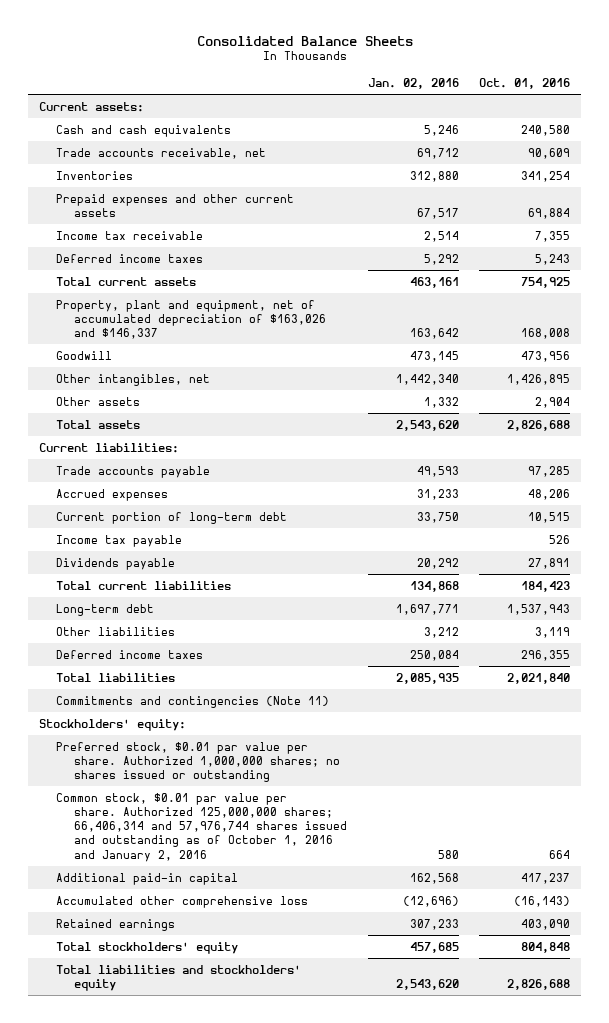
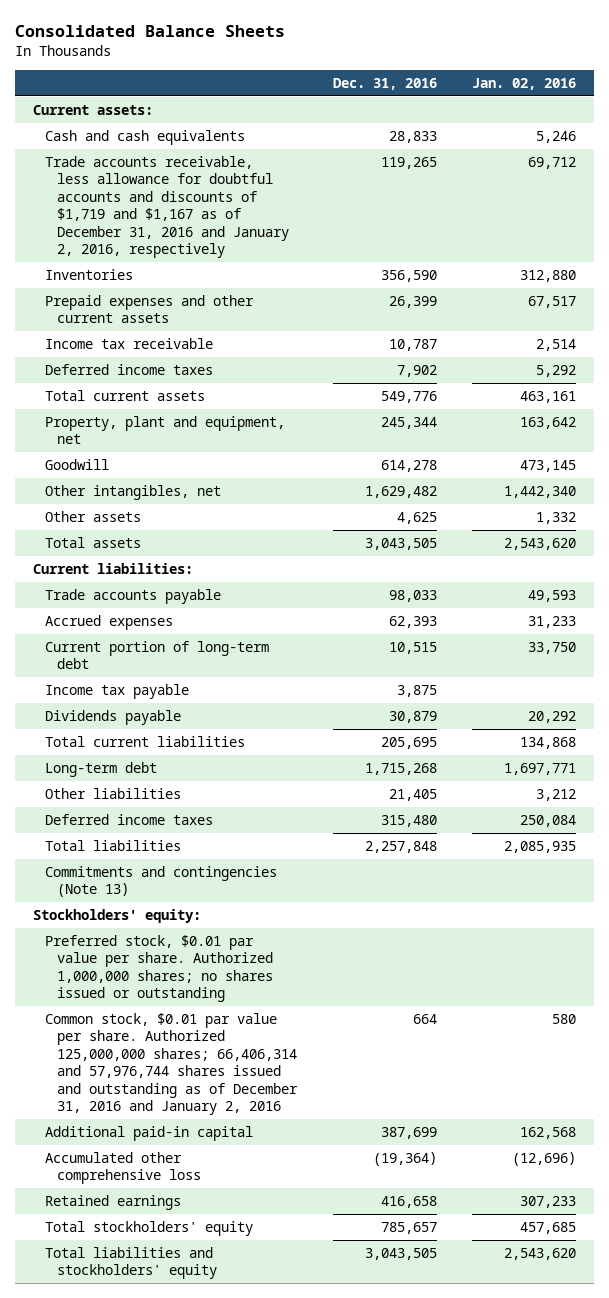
- | Jan. 02, 2016 | Oct. 01, 2016
+ | Dec. 31, 2016 | Jan. 02, 2016
- Trade accounts receivable, net | 69,712 | 90,609
+ Trade accounts receivable, less allowance for doubtful accounts and discounts of $1,719 and $1,167 as of December 31, 2016 and January 2, 2016, respectively | 119,265 | 69,712
- Property, plant and equipment, net of accumulated depreciation of $163,026 and $146,337 | 163,642 | 168,008
+ Property, plant and equipment, net | 245,344 | 163,642
- Commitments and contingencies (Note 11)
+ Commitments and contingencies (Note 13)
- Common stock, $0.01 par value per share. Authorized 125,000,000 shares; 66,406,314 and 57,976,744 shares issued and outstanding as of October 1, 2016 and January 2, 2016 | 580 | 664
+ Common stock, $0.01 par value per share. Authorized 125,000,000 shares; 66,406,314 and 57,976,744 shares issued and outstanding as of December 31, 2016 and January 2, 2016 | 664 | 580

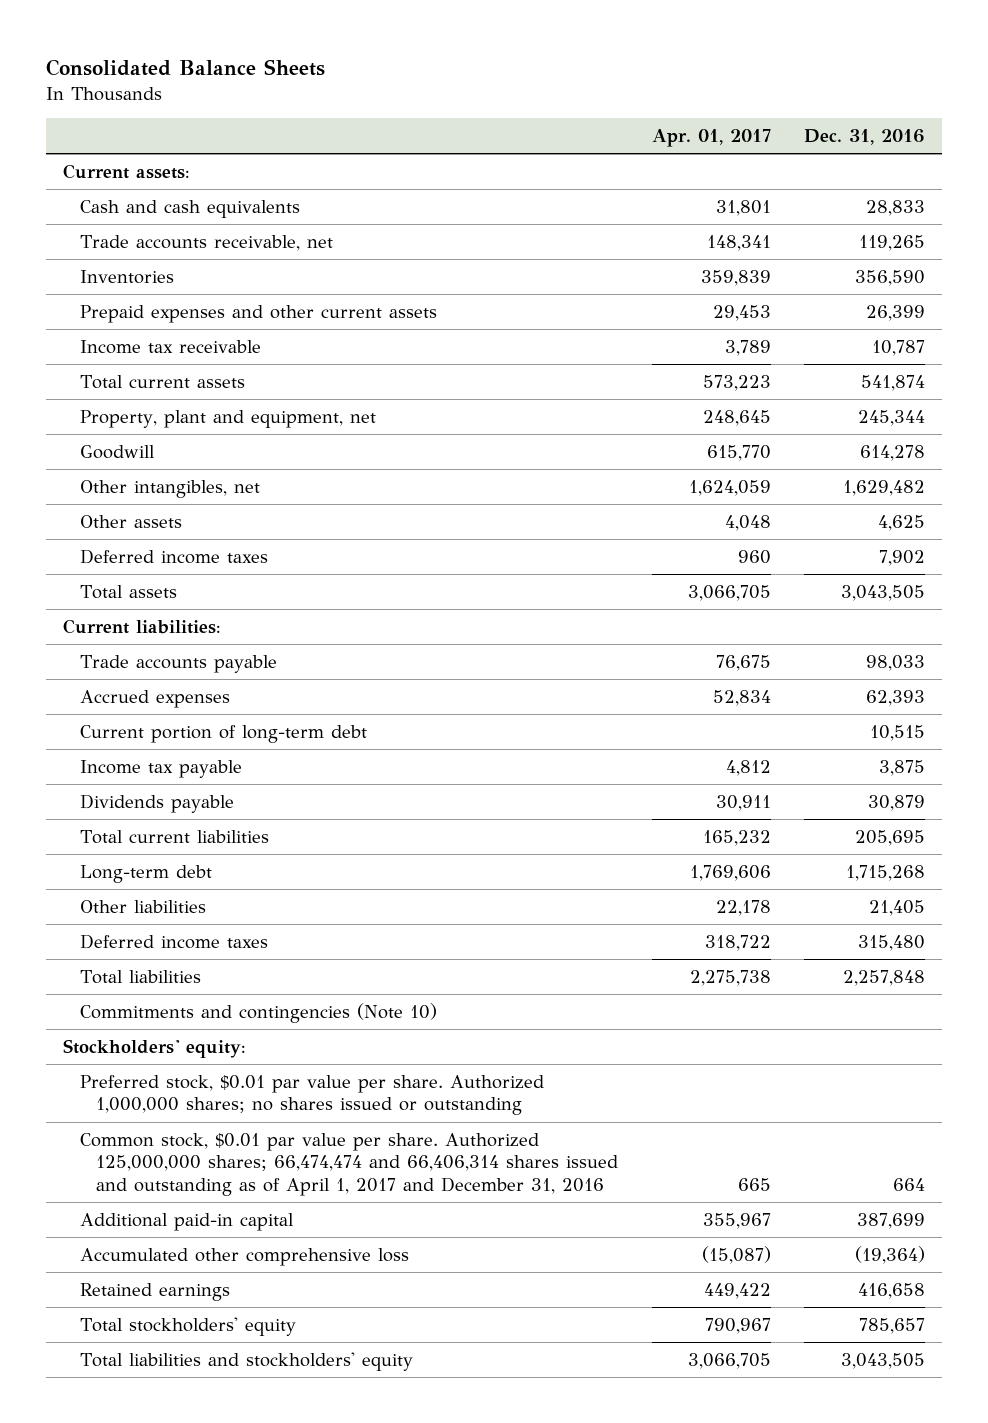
- | Dec. 31, 2016 | Jan. 02, 2016
+ | Apr. 01, 2017 | Dec. 31, 2016
- Trade accounts receivable, less allowance for doubtful accounts and discounts of $1,719 and $1,167 as of December 31, 2016 and January 2, 2016, respectively | 119,265 | 69,712
+ Trade accounts receivable, net | 148,341 | 119,265
- Total current assets | 549,776 | 463,161
+ Total current assets | 573,223 | 541,874
moved down: Deferred income taxes | 960 | 7,902
- Commitments and contingencies (Note 13)
+ Commitments and contingencies (Note 10)
- Common stock, $0.01 par value per share. Authorized 125,000,000 shares; 66,406,314 and 57,976,744 shares issued and outstanding as of December 31, 2016 and January 2, 2016 | 664 | 580
+ Common stock, $0.01 par value per share. Authorized 125,000,000 shares; 66,474,474 and 66,406,314 shares issued and outstanding as of April 1, 2017 and December 31, 2016 | 665 | 664

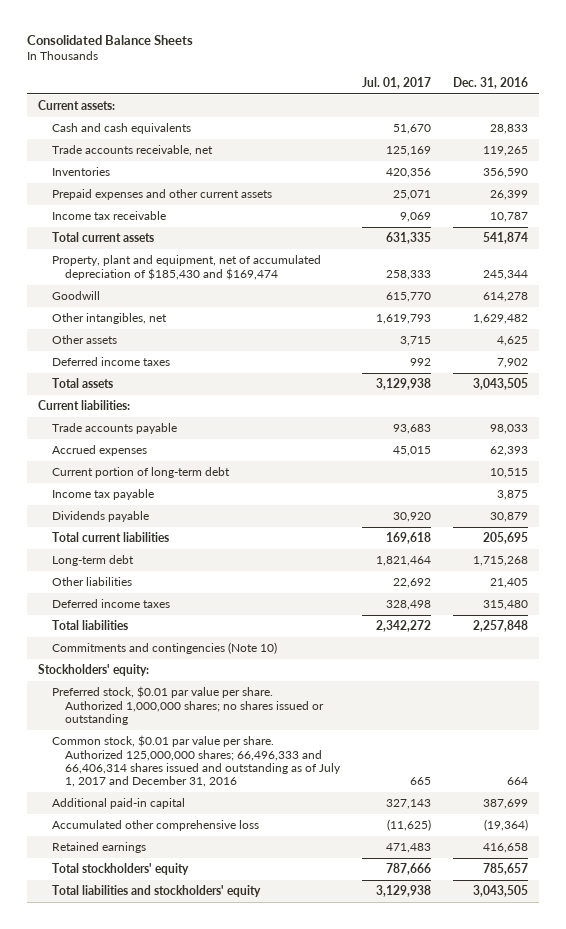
- | Apr. 01, 2017 | Dec. 31, 2016
+ | Jul. 01, 2017 | Dec. 31, 2016
- Property, plant and equipment, net | 248,645 | 245,344
+ Property, plant and equipment, net of accumulated depreciation of $185,430 and $169,474 | 258,333 | 245,344
- Common stock, $0.01 par value per share. Authorized 125,000,000 shares; 66,474,474 and 66,406,314 shares issued and outstanding as of April 1, 2017 and December 31, 2016 | 665 | 664
+ Common stock, $0.01 par value per share. Authorized 125,000,000 shares; 66,496,333 and 66,406,314 shares issued and outstanding as of July 1, 2017 and December 31, 2016 | 665 | 664

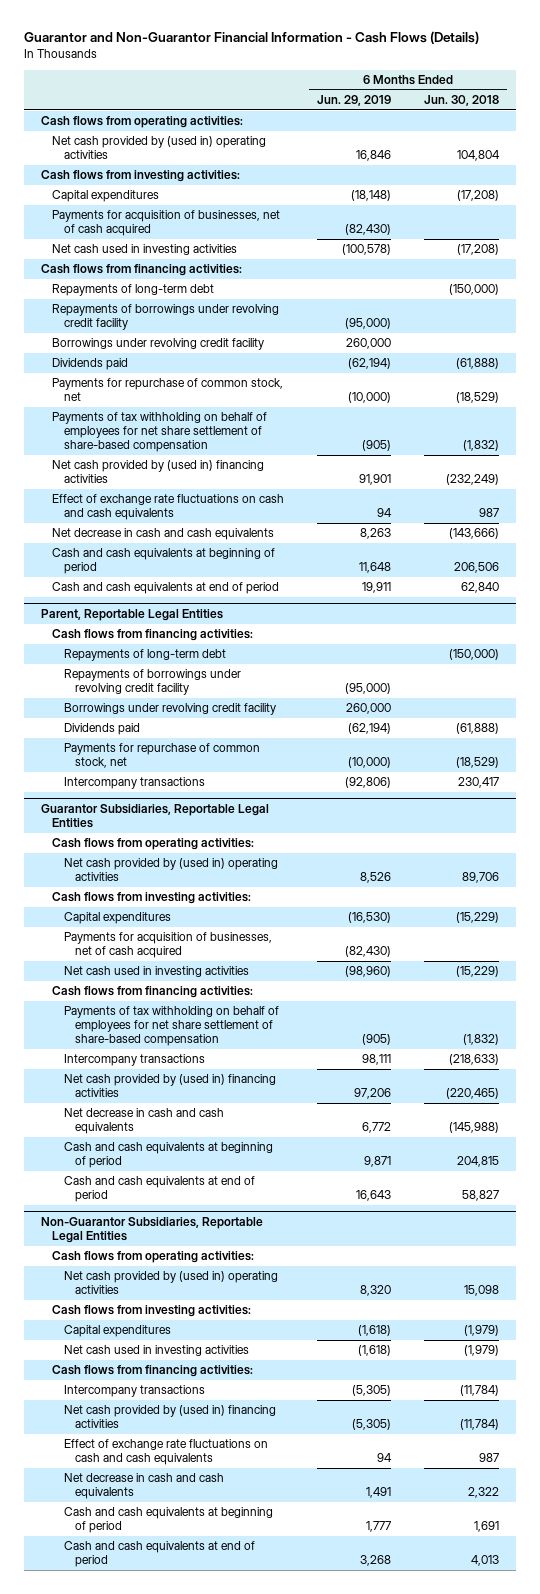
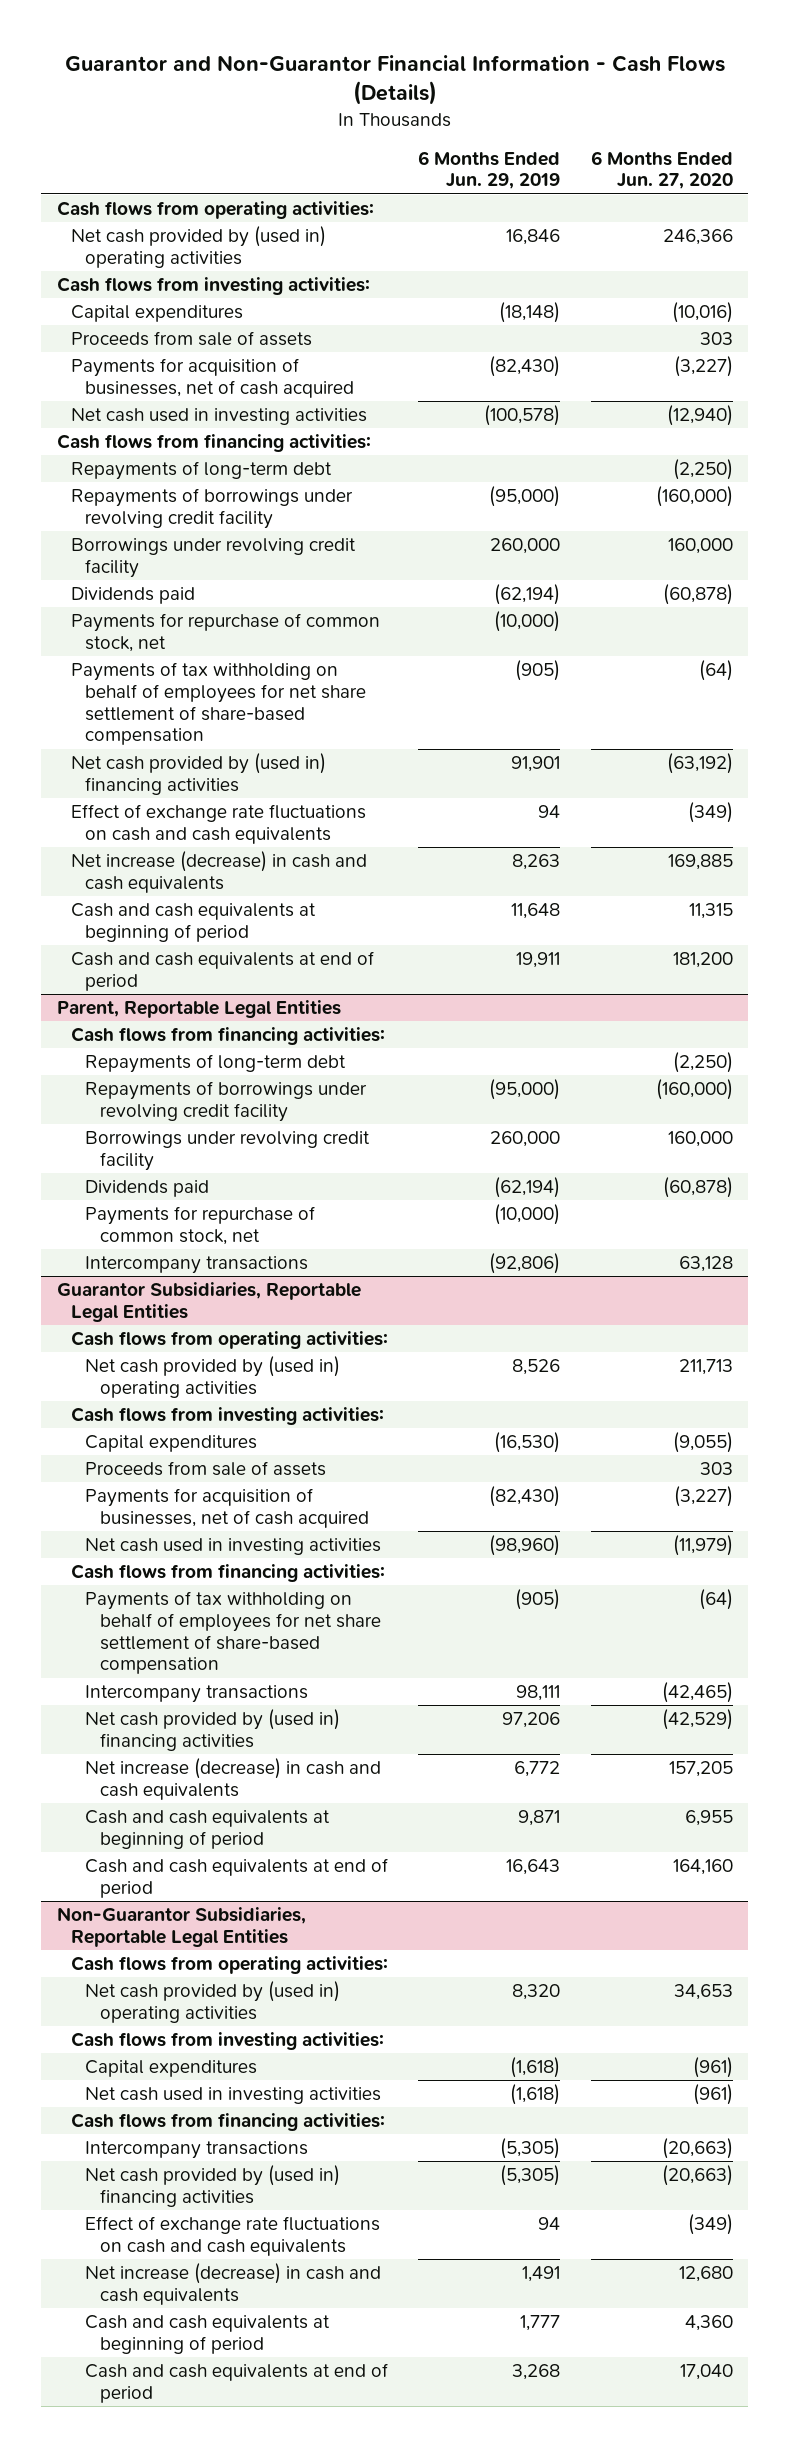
- | 6 Months Ended Jun. 29, 2019 | 6 Months Ended Jun. 30, 2018
+ | 6 Months Ended Jun. 29, 2019 | 6 Months Ended Jun. 27, 2020
+ Proceeds from sale of assets | | 303
- Net decrease in cash and cash equivalents | 8,263 | (143,666)
+ Net increase (decrease) in cash and cash equivalents | 8,263 | 169,885
@ Guarantor Subsidiaries, Reportable Legal Entities
+ Proceeds from sale of assets | | 303
- Net decrease in cash and cash equivalents | 6,772 | (145,988)
+ Net increase (decrease) in cash and cash equivalents | 6,772 | 157,205
@ Non-Guarantor Subsidiaries, Reportable Legal Entities
- Net decrease in cash and cash equivalents | 1,491 | 2,322
+ Net increase (decrease) in cash and cash equivalents | 1,491 | 12,680

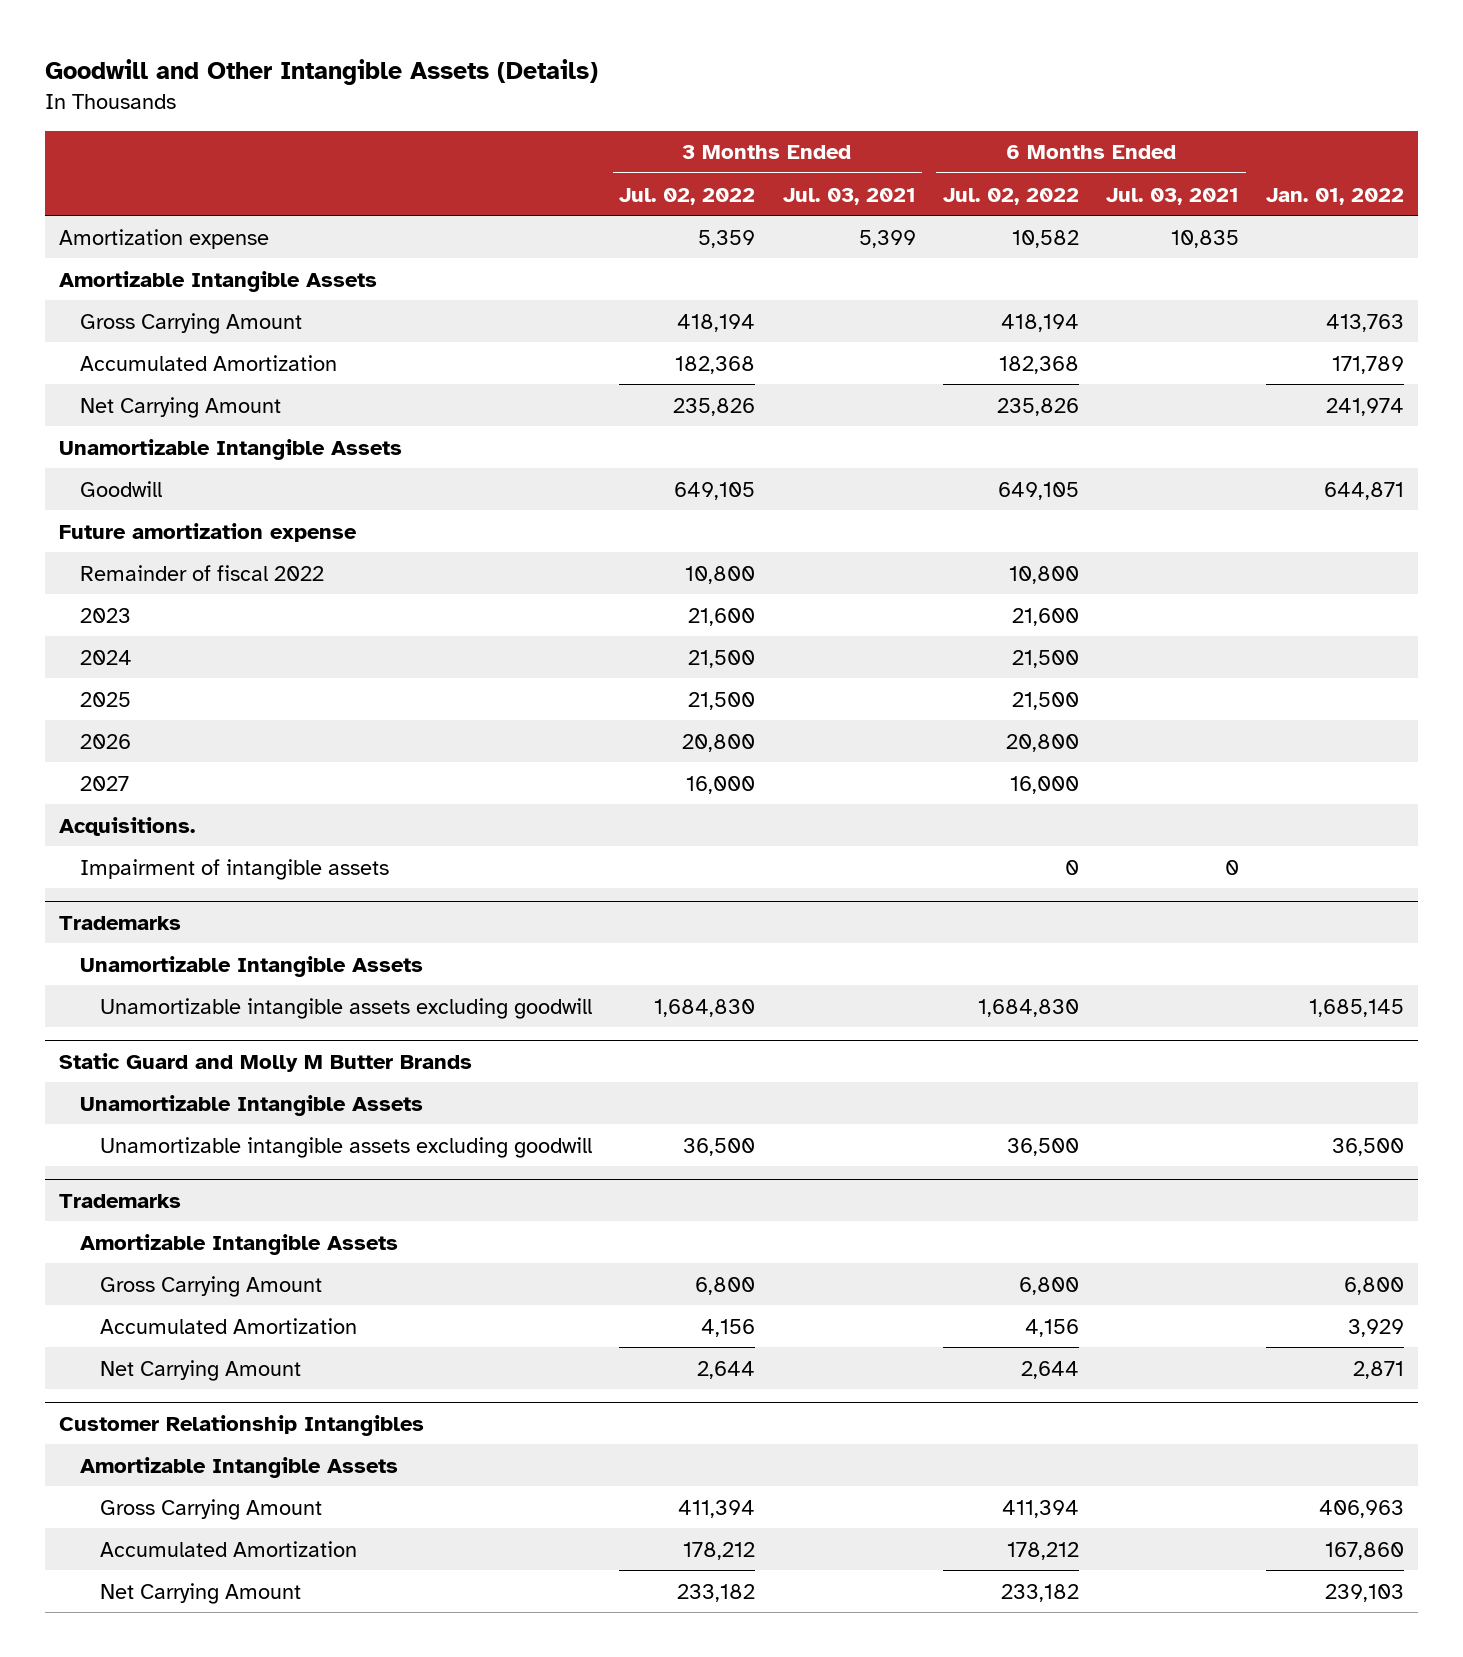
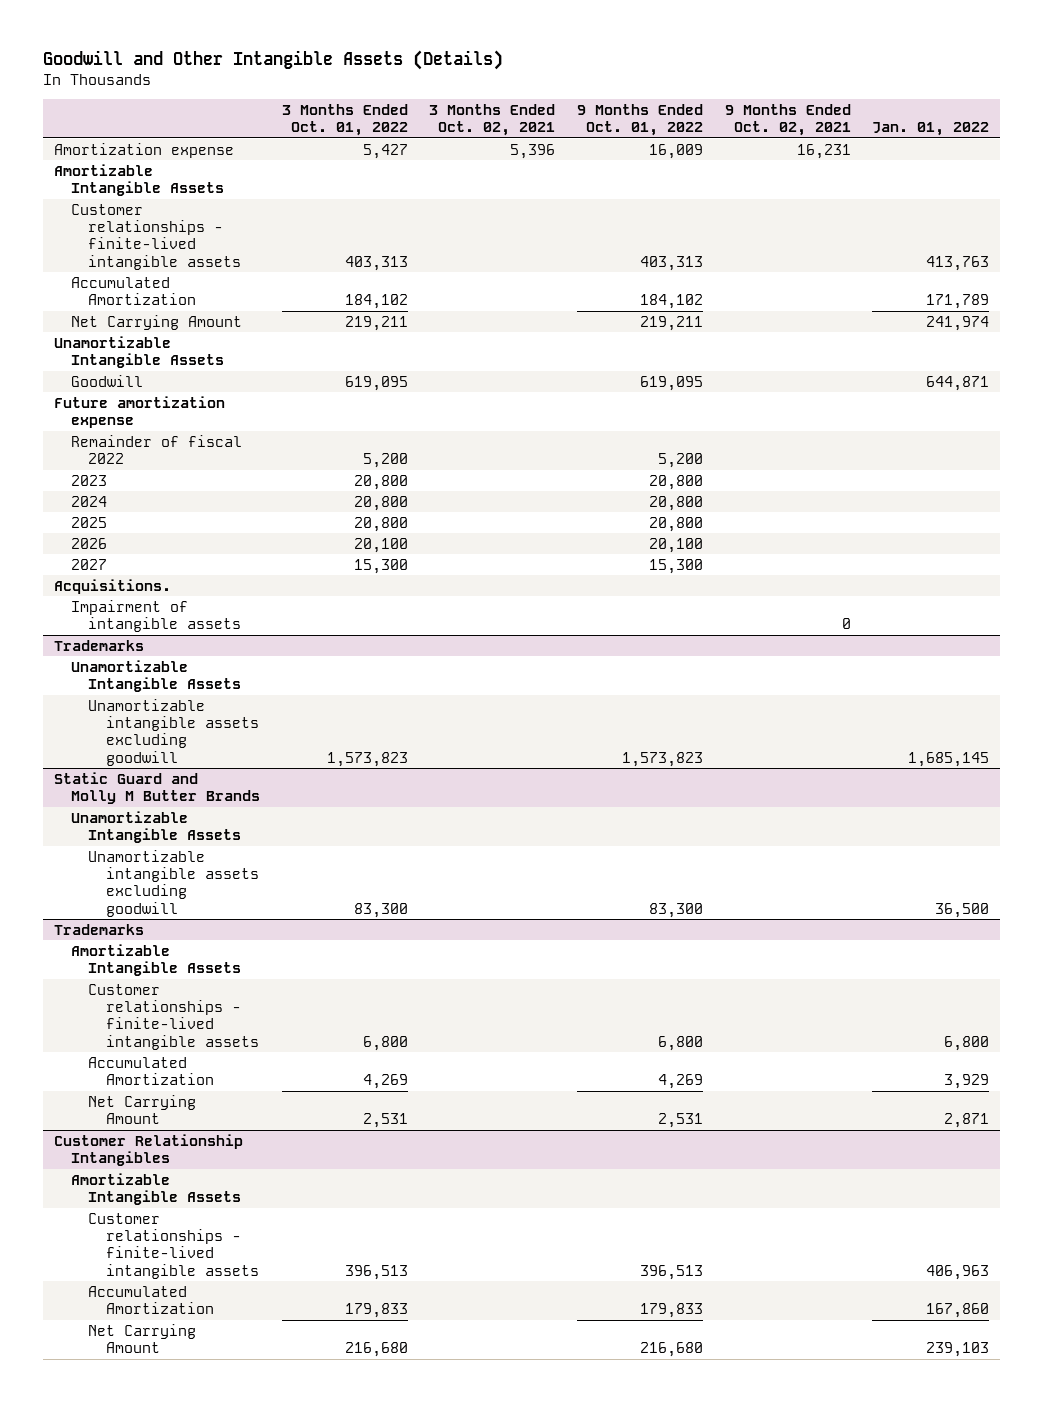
- | 3 Months Ended Jul. 02, 2022 | 3 Months Ended Jul. 03, 2021 | 6 Months Ended Jul. 02, 2022 | 6 Months Ended Jul. 03, 2021 | Jan. 01, 2022
+ | 3 Months Ended Oct. 01, 2022 | 3 Months Ended Oct. 02, 2021 | 9 Months Ended Oct. 01, 2022 | 9 Months Ended Oct. 02, 2021 | Jan. 01, 2022
- Gross Carrying Amount | 418,194 | | 418,194 | | 413,763
+ Customer relationships - finite-lived intangible assets | 403,313 | | 403,313 | | 413,763
@ Trademarks
- Gross Carrying Amount | 6,800 | | 6,800 | | 6,800
+ Customer relationships - finite-lived intangible assets | 6,800 | | 6,800 | | 6,800
@ Customer Relationship Intangibles
- Gross Carrying Amount | 411,394 | | 411,394 | | 406,963
+ Customer relationships - finite-lived intangible assets | 396,513 | | 396,513 | | 406,963

